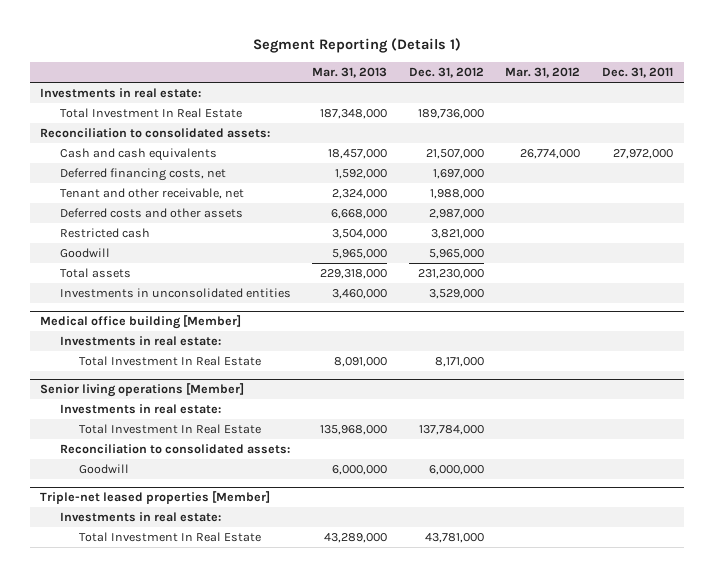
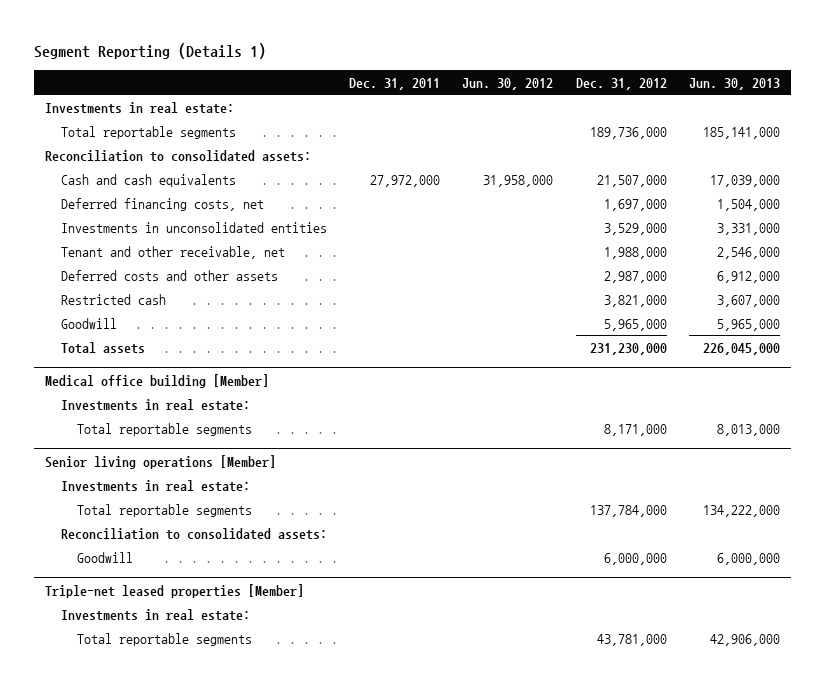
- | Mar. 31, 2013 | Dec. 31, 2012 | Mar. 31, 2012 | Dec. 31, 2011
+ | Dec. 31, 2011 | Jun. 30, 2012 | Dec. 31, 2012 | Jun. 30, 2013
- Total Investment In Real Estate | 187,348,000 | 189,736,000 | |
+ Total reportable segments | | | 189,736,000 | 185,141,000
moved up: Investments in unconsolidated entities | | | 3,529,000 | 3,331,000
@ Medical office building [Member]
- Total Investment In Real Estate | 8,091,000 | 8,171,000 | |
+ Total reportable segments | | | 8,171,000 | 8,013,000
@ Senior living operations [Member]
- Total Investment In Real Estate | 135,968,000 | 137,784,000 | |
+ Total reportable segments | | | 137,784,000 | 134,222,000
@ Triple-net leased properties [Member]
- Total Investment In Real Estate | 43,289,000 | 43,781,000 | |
+ Total reportable segments | | | 43,781,000 | 42,906,000

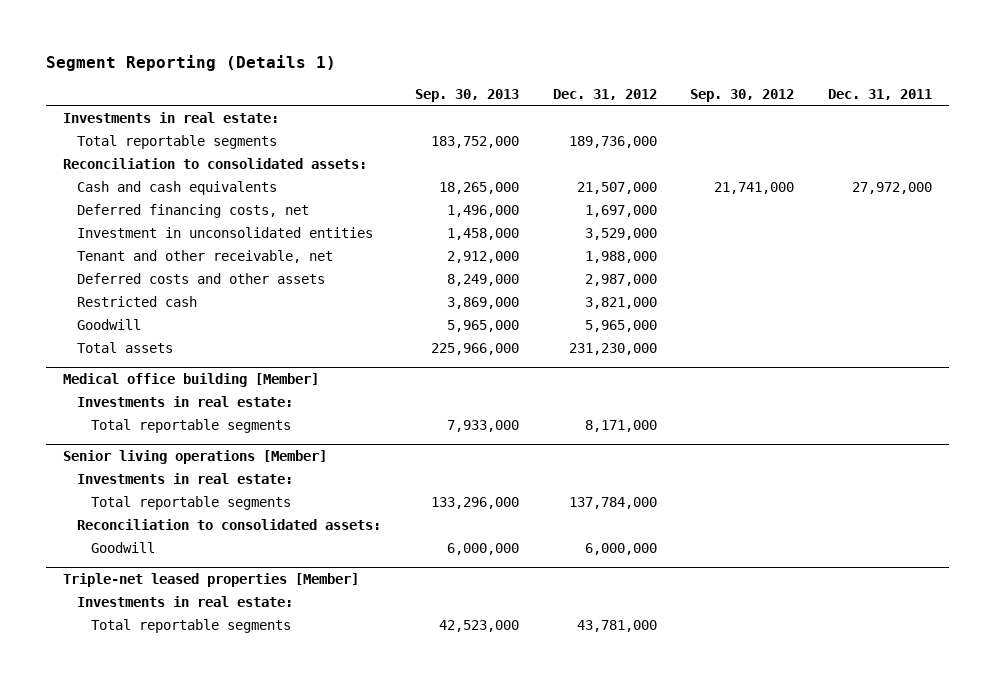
- | Dec. 31, 2011 | Jun. 30, 2012 | Dec. 31, 2012 | Jun. 30, 2013
+ | Sep. 30, 2013 | Dec. 31, 2012 | Sep. 30, 2012 | Dec. 31, 2011
- Investments in unconsolidated entities | | | 3,529,000 | 3,331,000
+ Investment in unconsolidated entities | 1,458,000 | 3,529,000 | |

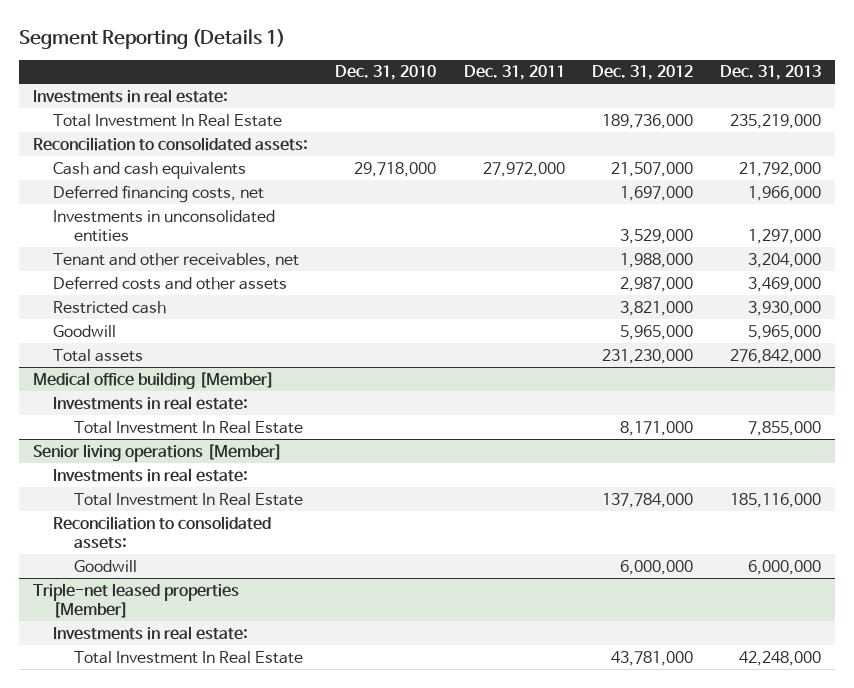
- | Sep. 30, 2013 | Dec. 31, 2012 | Sep. 30, 2012 | Dec. 31, 2011
+ | Dec. 31, 2010 | Dec. 31, 2011 | Dec. 31, 2012 | Dec. 31, 2013
- Total reportable segments | 183,752,000 | 189,736,000 | |
+ Total Investment In Real Estate | | | 189,736,000 | 235,219,000
- Investment in unconsolidated entities | 1,458,000 | 3,529,000 | |
- Tenant and other receivable, net | 2,912,000 | 1,988,000 | |
+ Investments in unconsolidated entities | | | 3,529,000 | 1,297,000
+ Tenant and other receivables, net | | | 1,988,000 | 3,204,000
@ Medical office building [Member]
- Total reportable segments | 7,933,000 | 8,171,000 | |
+ Total Investment In Real Estate | | | 8,171,000 | 7,855,000
@ Senior living operations [Member]
- Total reportable segments | 133,296,000 | 137,784,000 | |
+ Total Investment In Real Estate | | | 137,784,000 | 185,116,000
@ Triple-net leased properties [Member]
- Total reportable segments | 42,523,000 | 43,781,000 | |
+ Total Investment In Real Estate | | | 43,781,000 | 42,248,000

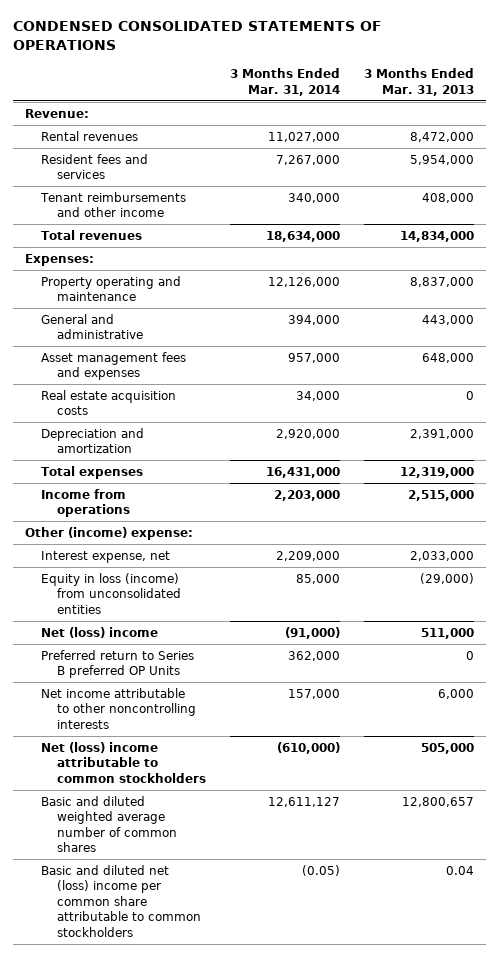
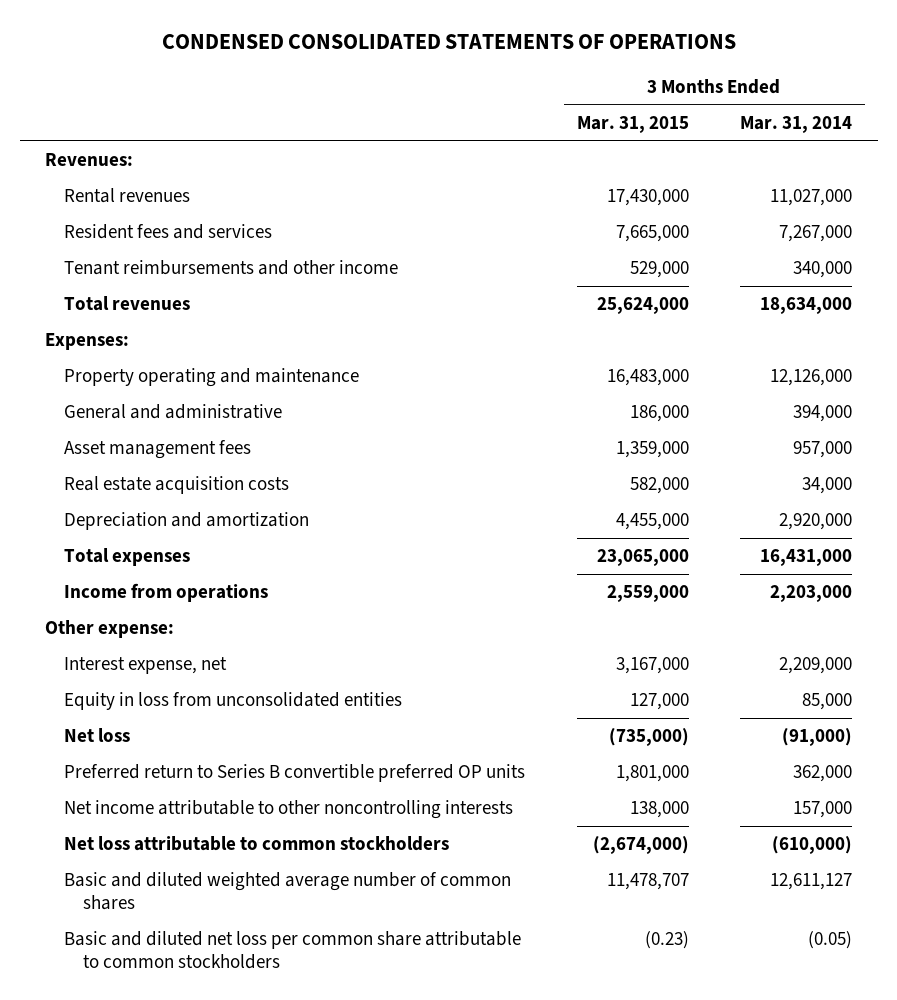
- | 3 Months Ended Mar. 31, 2014 | 3 Months Ended Mar. 31, 2013
+ | 3 Months Ended Mar. 31, 2015 | 3 Months Ended Mar. 31, 2014
- Revenue:
+ Revenues:
- Asset management fees and expenses | 957,000 | 648,000
+ Asset management fees | 1,359,000 | 957,000
- Other (income) expense:
+ Other expense:
- Equity in loss (income) from unconsolidated entities | 85,000 | (29,000)
- Net (loss) income | (91,000) | 511,000
- Preferred return to Series B preferred OP Units | 362,000 | 0
+ Equity in loss from unconsolidated entities | 127,000 | 85,000
+ Net loss | (735,000) | (91,000)
+ Preferred return to Series B convertible preferred OP units | 1,801,000 | 362,000
- Net (loss) income attributable to common stockholders | (610,000) | 505,000
+ Net loss attributable to common stockholders | (2,674,000) | (610,000)
- Basic and diluted net (loss) income per common share attributable to common stockholders | (0.05) | 0.04
+ Basic and diluted net loss per common share attributable to common stockholders | (0.23) | (0.05)

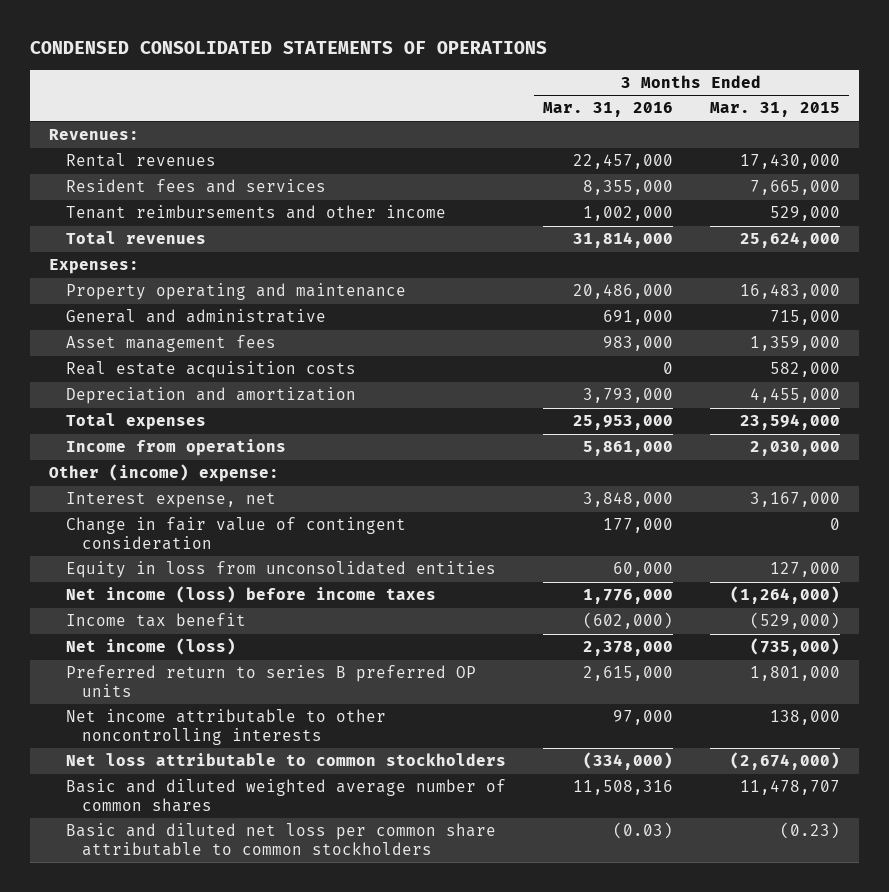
- | 3 Months Ended Mar. 31, 2015 | 3 Months Ended Mar. 31, 2014
+ | 3 Months Ended Mar. 31, 2016 | 3 Months Ended Mar. 31, 2015
- General and administrative | 186,000 | 394,000
+ General and administrative | 691,000 | 715,000
- Total expenses | 23,065,000 | 16,431,000
- Income from operations | 2,559,000 | 2,203,000
- Other expense:
+ Total expenses | 25,953,000 | 23,594,000
+ Income from operations | 5,861,000 | 2,030,000
+ Other (income) expense:
+ Change in fair value of contingent consideration | 177,000 | 0
- Net loss | (735,000) | (91,000)
- Preferred return to Series B convertible preferred OP units | 1,801,000 | 362,000
+ Net income (loss) before income taxes | 1,776,000 | (1,264,000)
+ Income tax benefit | (602,000) | (529,000)
+ Net income (loss) | 2,378,000 | (735,000)
+ Preferred return to series B preferred OP units | 2,615,000 | 1,801,000

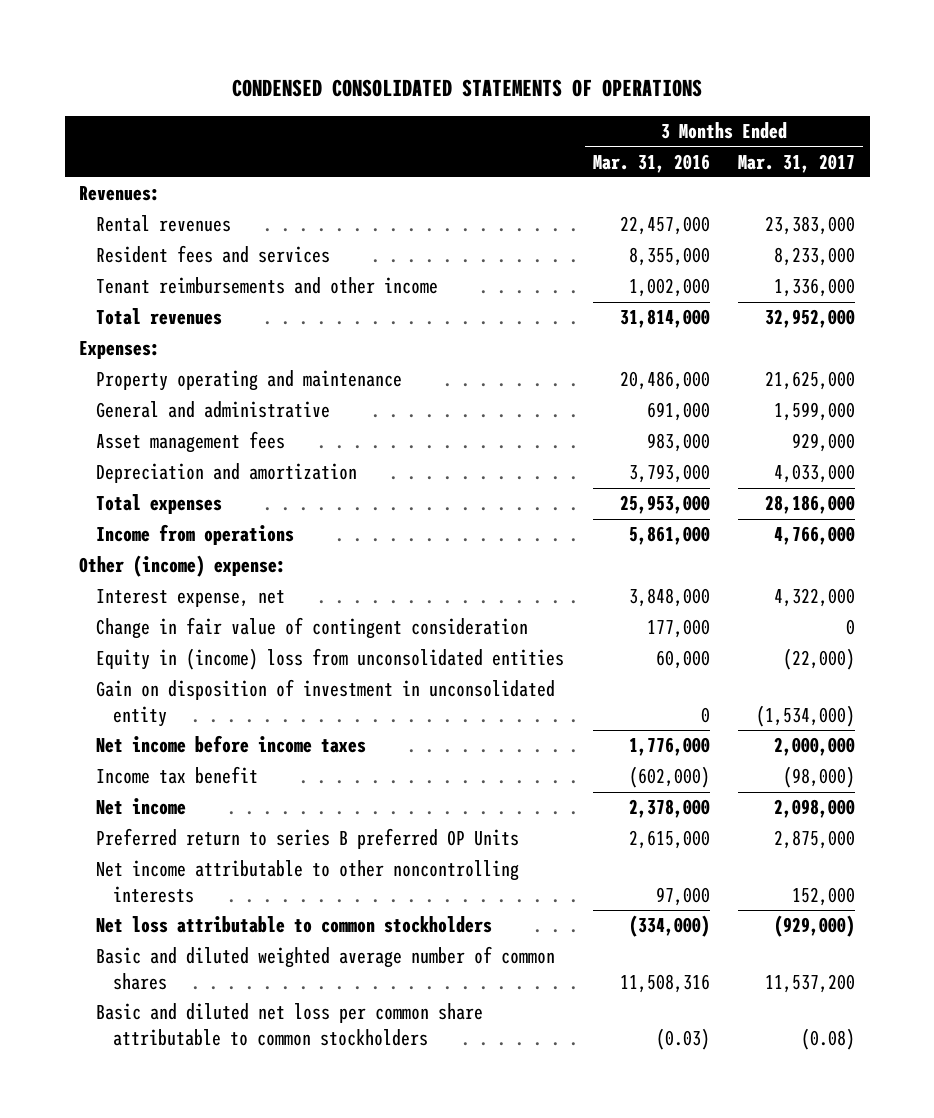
- | 3 Months Ended Mar. 31, 2016 | 3 Months Ended Mar. 31, 2015
+ | 3 Months Ended Mar. 31, 2016 | 3 Months Ended Mar. 31, 2017
- Real estate acquisition costs | 0 | 582,000
- Equity in loss from unconsolidated entities | 60,000 | 127,000
- Net income (loss) before income taxes | 1,776,000 | (1,264,000)
+ Equity in (income) loss from unconsolidated entities | 60,000 | (22,000)
+ Gain on disposition of investment in unconsolidated entity | 0 | (1,534,000)
+ Net income before income taxes | 1,776,000 | 2,000,000
- Net income (loss) | 2,378,000 | (735,000)
- Preferred return to series B preferred OP units | 2,615,000 | 1,801,000
+ Net income | 2,378,000 | 2,098,000
+ Preferred return to series B preferred OP Units | 2,615,000 | 2,875,000

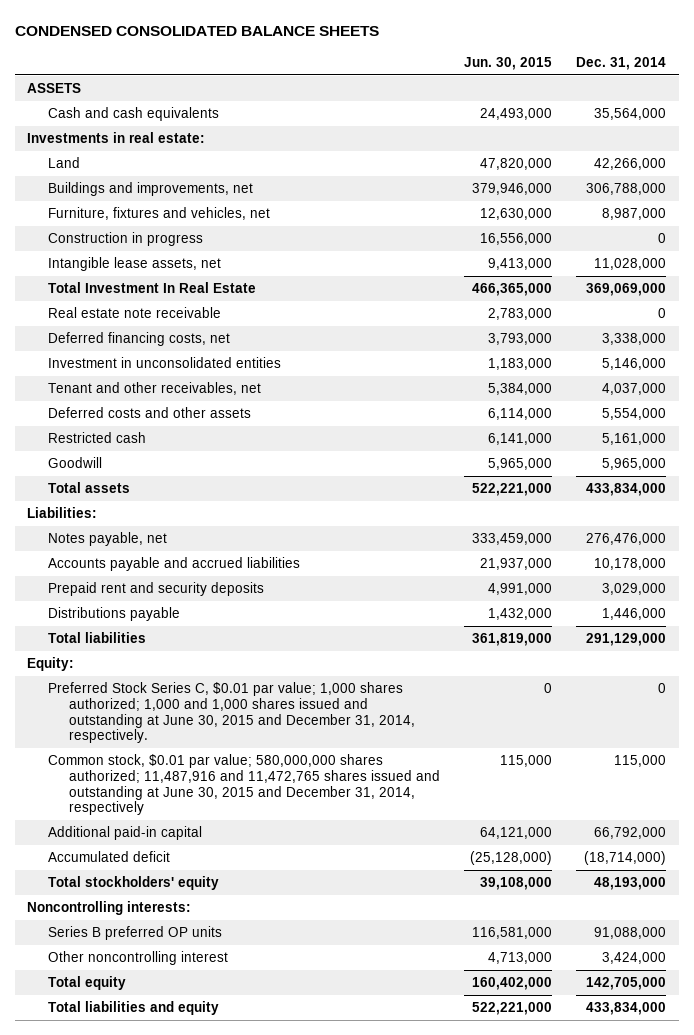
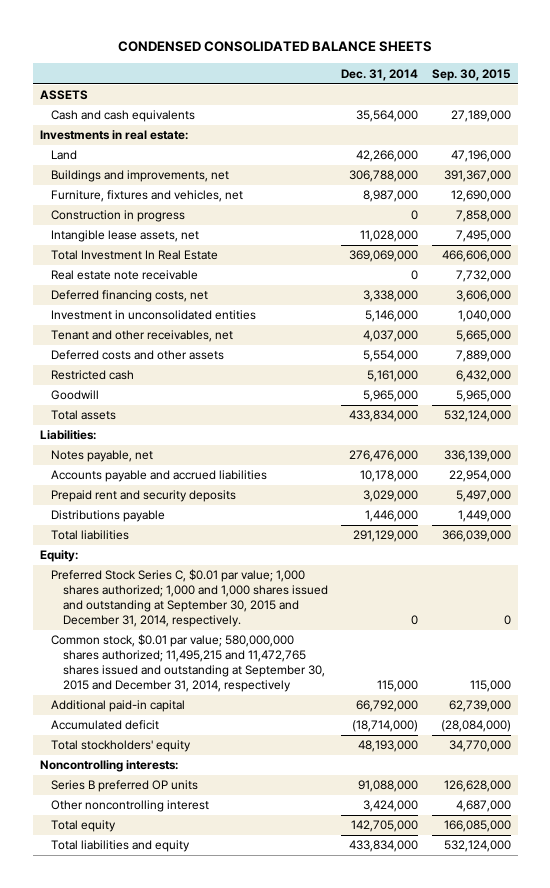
- | Jun. 30, 2015 | Dec. 31, 2014
+ | Dec. 31, 2014 | Sep. 30, 2015
- Preferred Stock Series C, $0.01 par value; 1,000 shares authorized; 1,000 and 1,000 shares issued and outstanding at June 30, 2015 and December 31, 2014, respectively. | 0 | 0
- Common stock, $0.01 par value; 580,000,000 shares authorized; 11,487,916 and 11,472,765 shares issued and outstanding at June 30, 2015 and December 31, 2014, respectively | 115,000 | 115,000
+ Preferred Stock Series C, $0.01 par value; 1,000 shares authorized; 1,000 and 1,000 shares issued and outstanding at September 30, 2015 and December 31, 2014, respectively. | 0 | 0
+ Common stock, $0.01 par value; 580,000,000 shares authorized; 11,495,215 and 11,472,765 shares issued and outstanding at September 30, 2015 and December 31, 2014, respectively | 115,000 | 115,000

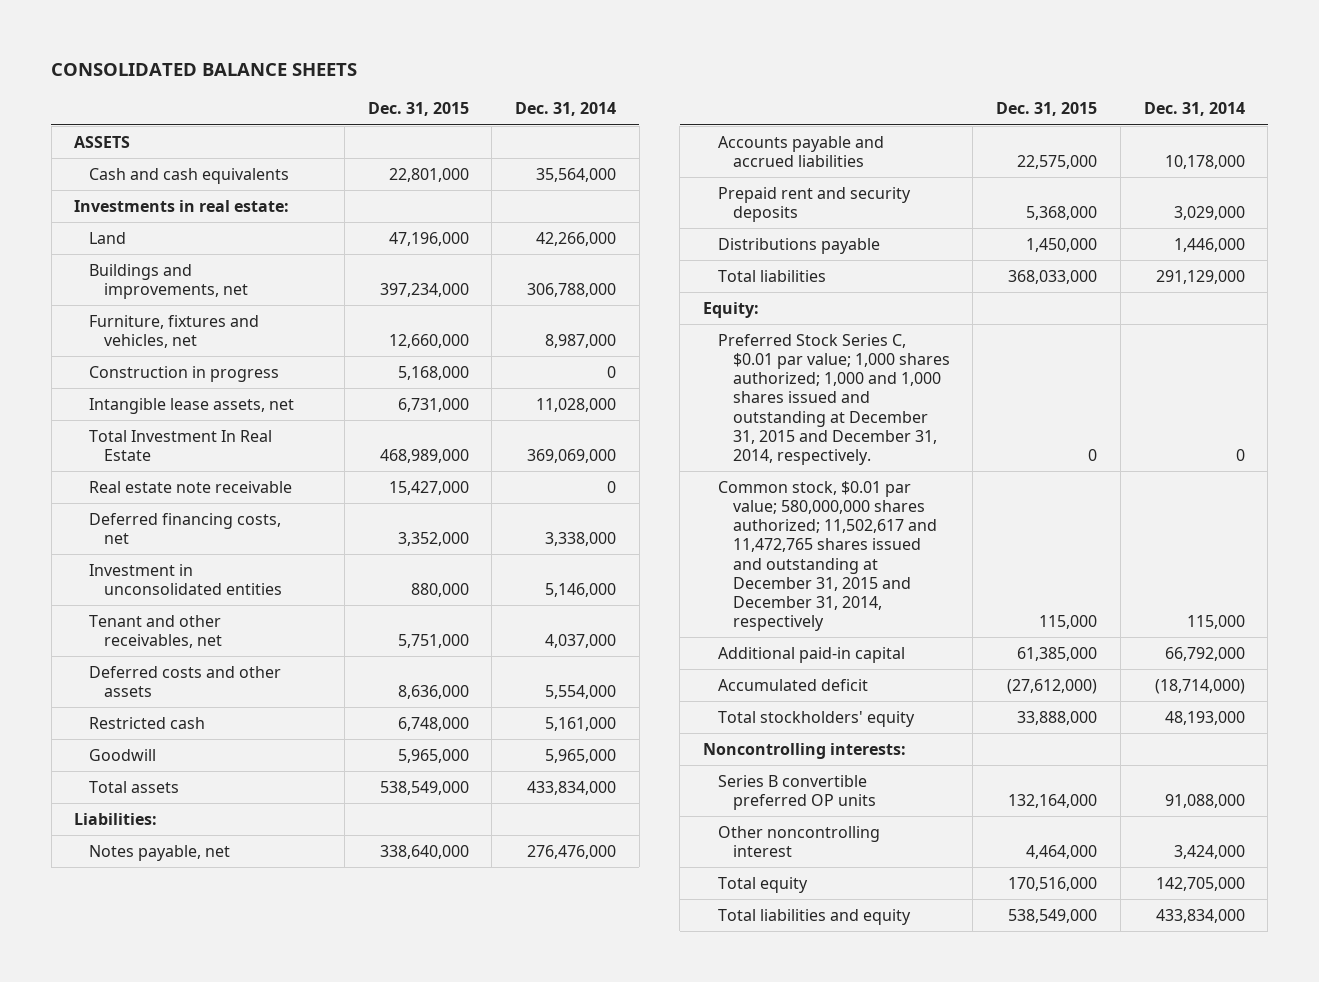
- CONDENSED CONSOLIDATED BALANCE SHEETS
+ CONSOLIDATED BALANCE SHEETS
- | Dec. 31, 2014 | Sep. 30, 2015
+ | Dec. 31, 2015 | Dec. 31, 2014
- Preferred Stock Series C, $0.01 par value; 1,000 shares authorized; 1,000 and 1,000 shares issued and outstanding at September 30, 2015 and December 31, 2014, respectively. | 0 | 0
- Common stock, $0.01 par value; 580,000,000 shares authorized; 11,495,215 and 11,472,765 shares issued and outstanding at September 30, 2015 and December 31, 2014, respectively | 115,000 | 115,000
+ Preferred Stock Series C, $0.01 par value; 1,000 shares authorized; 1,000 and 1,000 shares issued and outstanding at December 31, 2015 and December 31, 2014, respectively. | 0 | 0
+ Common stock, $0.01 par value; 580,000,000 shares authorized; 11,502,617 and 11,472,765 shares issued and outstanding at December 31, 2015 and December 31, 2014, respectively | 115,000 | 115,000
- Series B preferred OP units | 91,088,000 | 126,628,000
+ Series B convertible preferred OP units | 132,164,000 | 91,088,000

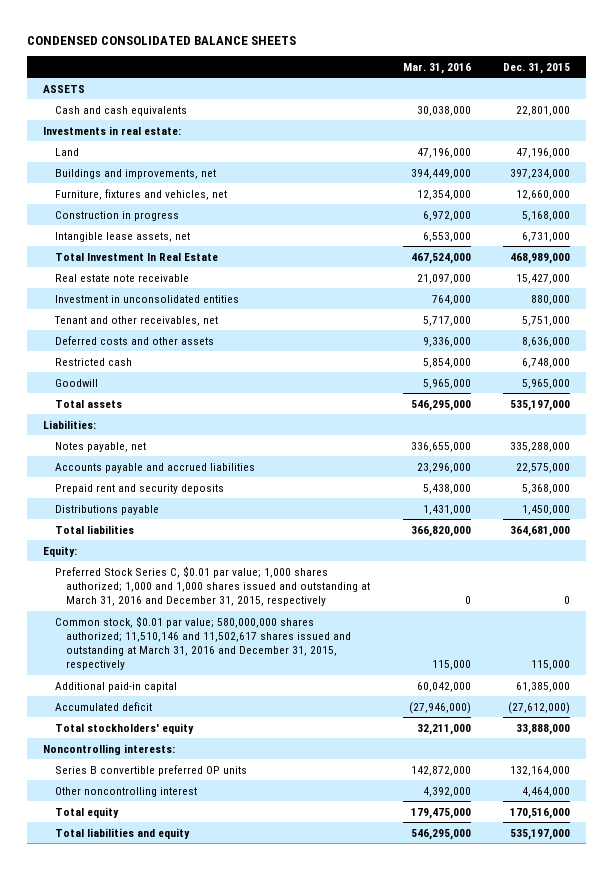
- CONSOLIDATED BALANCE SHEETS
+ CONDENSED CONSOLIDATED BALANCE SHEETS
- | Dec. 31, 2015 | Dec. 31, 2014
+ | Mar. 31, 2016 | Dec. 31, 2015
- Deferred financing costs, net | 3,352,000 | 3,338,000
- Total assets | 538,549,000 | 433,834,000
+ Total assets | 546,295,000 | 535,197,000
- Notes payable, net | 338,640,000 | 276,476,000
+ Notes payable, net | 336,655,000 | 335,288,000
- Total liabilities | 368,033,000 | 291,129,000
+ Total liabilities | 366,820,000 | 364,681,000
- Preferred Stock Series C, $0.01 par value; 1,000 shares authorized; 1,000 and 1,000 shares issued and outstanding at December 31, 2015 and December 31, 2014, respectively. | 0 | 0
- Common stock, $0.01 par value; 580,000,000 shares authorized; 11,502,617 and 11,472,765 shares issued and outstanding at December 31, 2015 and December 31, 2014, respectively | 115,000 | 115,000
+ Preferred Stock Series C, $0.01 par value; 1,000 shares authorized; 1,000 and 1,000 shares issued and outstanding at March 31, 2016 and December 31, 2015, respectively | 0 | 0
+ Common stock, $0.01 par value; 580,000,000 shares authorized; 11,510,146 and 11,502,617 shares issued and outstanding at March 31, 2016 and December 31, 2015, respectively | 115,000 | 115,000
- Total liabilities and equity | 538,549,000 | 433,834,000
+ Total liabilities and equity | 546,295,000 | 535,197,000

